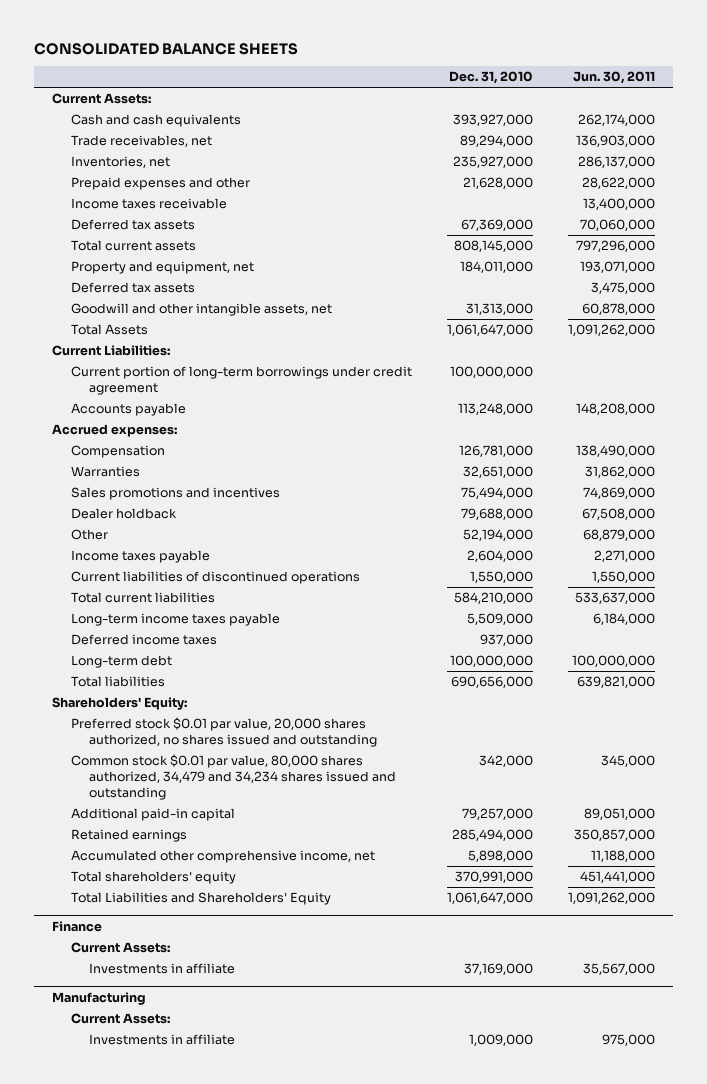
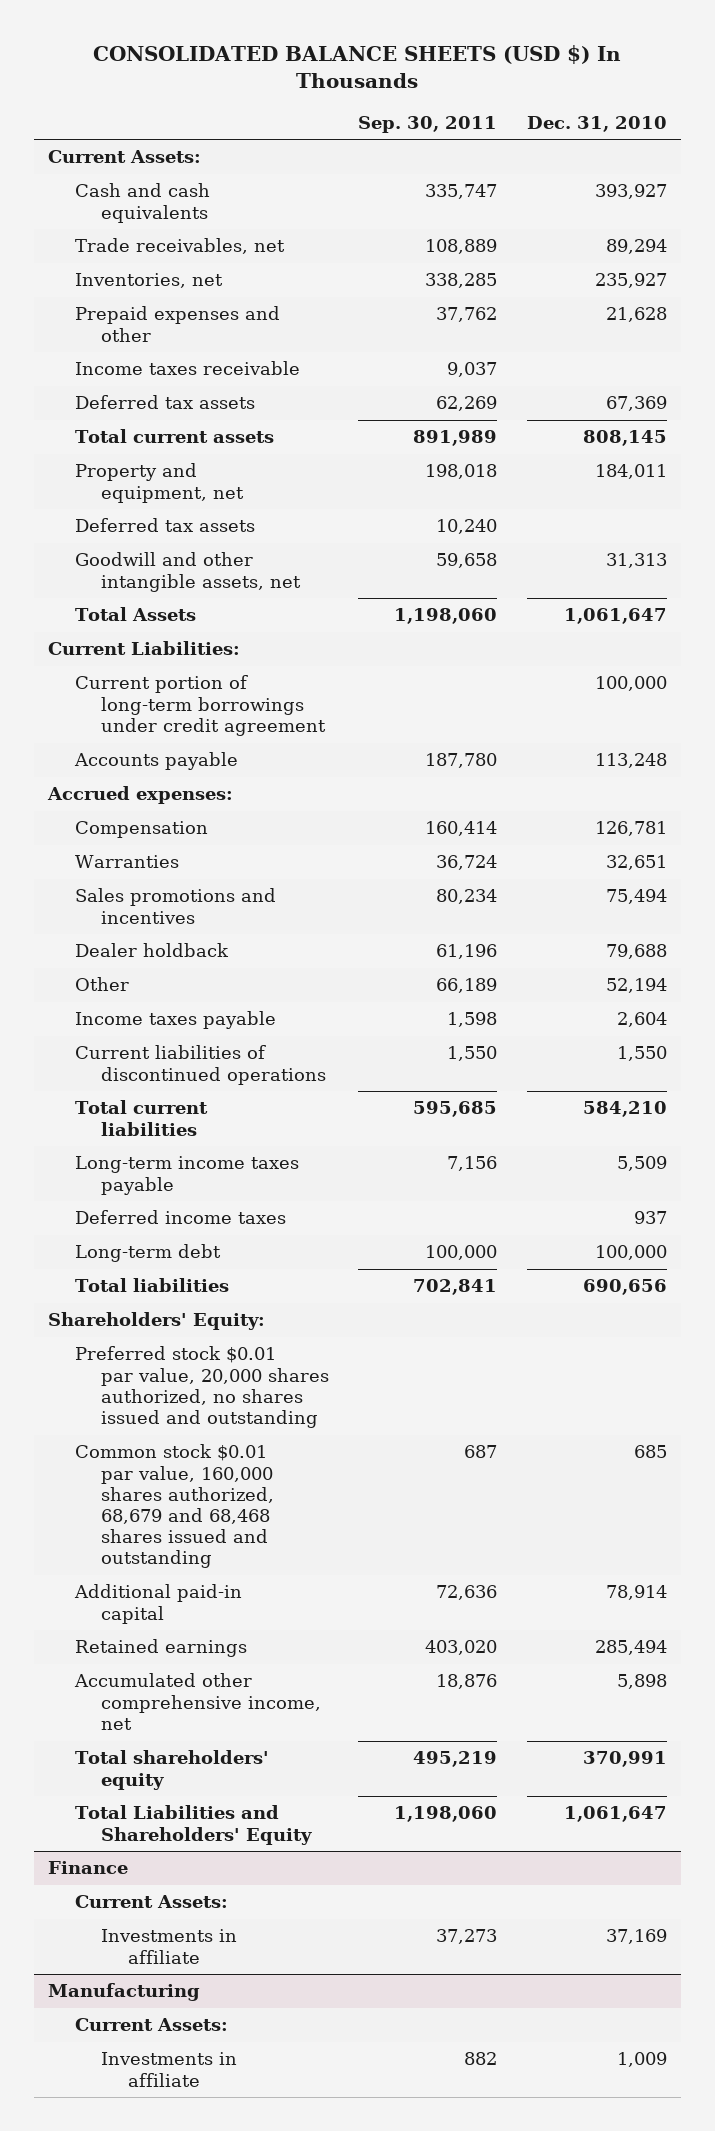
- CONSOLIDATED BALANCE SHEETS
+ CONSOLIDATED BALANCE SHEETS (USD $) In Thousands
- | Dec. 31, 2010 | Jun. 30, 2011
+ | Sep. 30, 2011 | Dec. 31, 2010
- Cash and cash equivalents | 393,927,000 | 262,174,000
- Trade receivables, net | 89,294,000 | 136,903,000
- Inventories, net | 235,927,000 | 286,137,000
- Prepaid expenses and other | 21,628,000 | 28,622,000
+ Cash and cash equivalents | 335,747 | 393,927
+ Trade receivables, net | 108,889 | 89,294
+ Inventories, net | 338,285 | 235,927
+ Prepaid expenses and other | 37,762 | 21,628
- Deferred tax assets | 67,369,000 | 70,060,000
- Total current assets | 808,145,000 | 797,296,000
- Property and equipment, net | 184,011,000 | 193,071,000
+ Deferred tax assets | 62,269 | 67,369
+ Total current assets | 891,989 | 808,145
+ Property and equipment, net | 198,018 | 184,011
- Goodwill and other intangible assets, net | 31,313,000 | 60,878,000
- Total Assets | 1,061,647,000 | 1,091,262,000
+ Goodwill and other intangible assets, net | 59,658 | 31,313
+ Total Assets | 1,198,060 | 1,061,647
- Current portion of long-term borrowings under credit agreement | 100,000,000 |
- Accounts payable | 113,248,000 | 148,208,000
+ Current portion of long-term borrowings under credit agreement | | 100,000
+ Accounts payable | 187,780 | 113,248
- Compensation | 126,781,000 | 138,490,000
- Warranties | 32,651,000 | 31,862,000
- Sales promotions and incentives | 75,494,000 | 74,869,000
- Dealer holdback | 79,688,000 | 67,508,000
- Other | 52,194,000 | 68,879,000
- Income taxes payable | 2,604,000 | 2,271,000
- Current liabilities of discontinued operations | 1,550,000 | 1,550,000
- Total current liabilities | 584,210,000 | 533,637,000
- Long-term income taxes payable | 5,509,000 | 6,184,000
- Deferred income taxes | 937,000 |
- Long-term debt | 100,000,000 | 100,000,000
- Total liabilities | 690,656,000 | 639,821,000
+ Compensation | 160,414 | 126,781
+ Warranties | 36,724 | 32,651
+ Sales promotions and incentives | 80,234 | 75,494
+ Dealer holdback | 61,196 | 79,688
+ Other | 66,189 | 52,194
+ Income taxes payable | 1,598 | 2,604
+ Current liabilities of discontinued operations | 1,550 | 1,550
+ Total current liabilities | 595,685 | 584,210
+ Long-term income taxes payable | 7,156 | 5,509
+ Deferred income taxes | | 937
+ Long-term debt | 100,000 | 100,000
+ Total liabilities | 702,841 | 690,656
- Common stock $0.01 par value, 80,000 shares authorized, 34,479 and 34,234 shares issued and outstanding | 342,000 | 345,000
- Additional paid-in capital | 79,257,000 | 89,051,000
- Retained earnings | 285,494,000 | 350,857,000
- Accumulated other comprehensive income, net | 5,898,000 | 11,188,000
- Total shareholders' equity | 370,991,000 | 451,441,000
- Total Liabilities and Shareholders' Equity | 1,061,647,000 | 1,091,262,000
+ Common stock $0.01 par value, 160,000 shares authorized, 68,679 and 68,468 shares issued and outstanding | 687 | 685
+ Additional paid-in capital | 72,636 | 78,914
+ Retained earnings | 403,020 | 285,494
+ Accumulated other comprehensive income, net | 18,876 | 5,898
+ Total shareholders' equity | 495,219 | 370,991
+ Total Liabilities and Shareholders' Equity | 1,198,060 | 1,061,647
@ Finance
- Investments in affiliate | 37,169,000 | 35,567,000
+ Investments in affiliate | 37,273 | 37,169
@ Manufacturing
- Investments in affiliate | 1,009,000 | 975,000
+ Investments in affiliate | 882 | 1,009

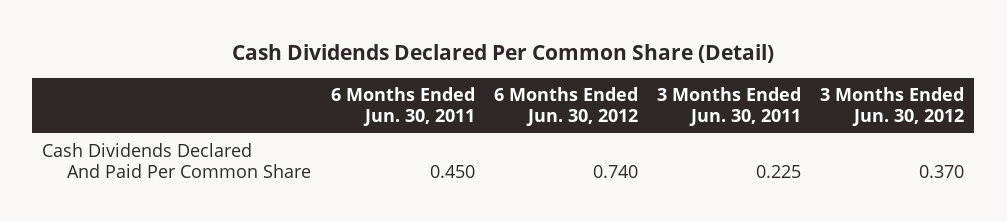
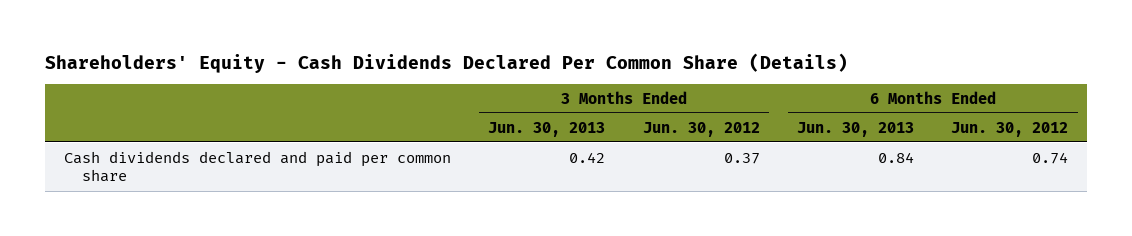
- Cash Dividends Declared Per Common Share (Detail)
+ Shareholders' Equity - Cash Dividends Declared Per Common Share (Details)
- | 6 Months Ended Jun. 30, 2011 | 6 Months Ended Jun. 30, 2012 | 3 Months Ended Jun. 30, 2011 | 3 Months Ended Jun. 30, 2012
+ | 3 Months Ended Jun. 30, 2013 | 3 Months Ended Jun. 30, 2012 | 6 Months Ended Jun. 30, 2013 | 6 Months Ended Jun. 30, 2012
- Cash Dividends Declared And Paid Per Common Share | 0.450 | 0.740 | 0.225 | 0.370
+ Cash dividends declared and paid per common share | 0.42 | 0.37 | 0.84 | 0.74

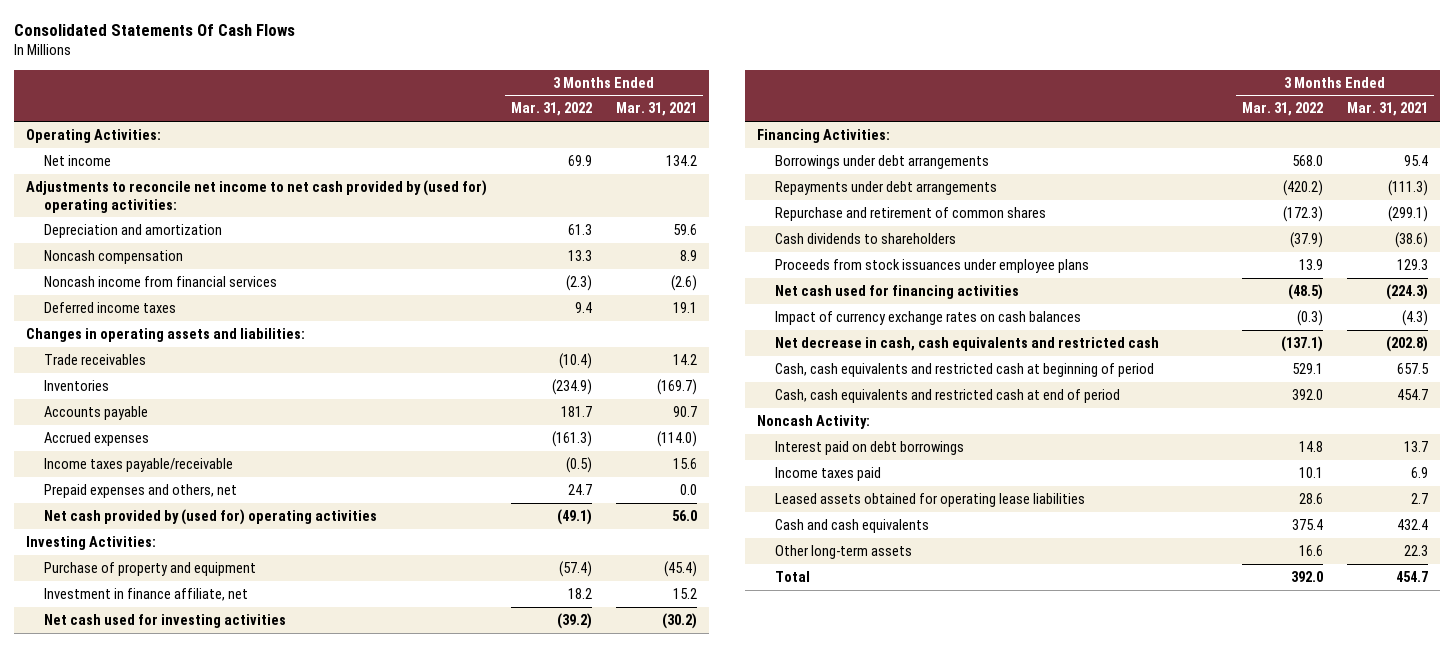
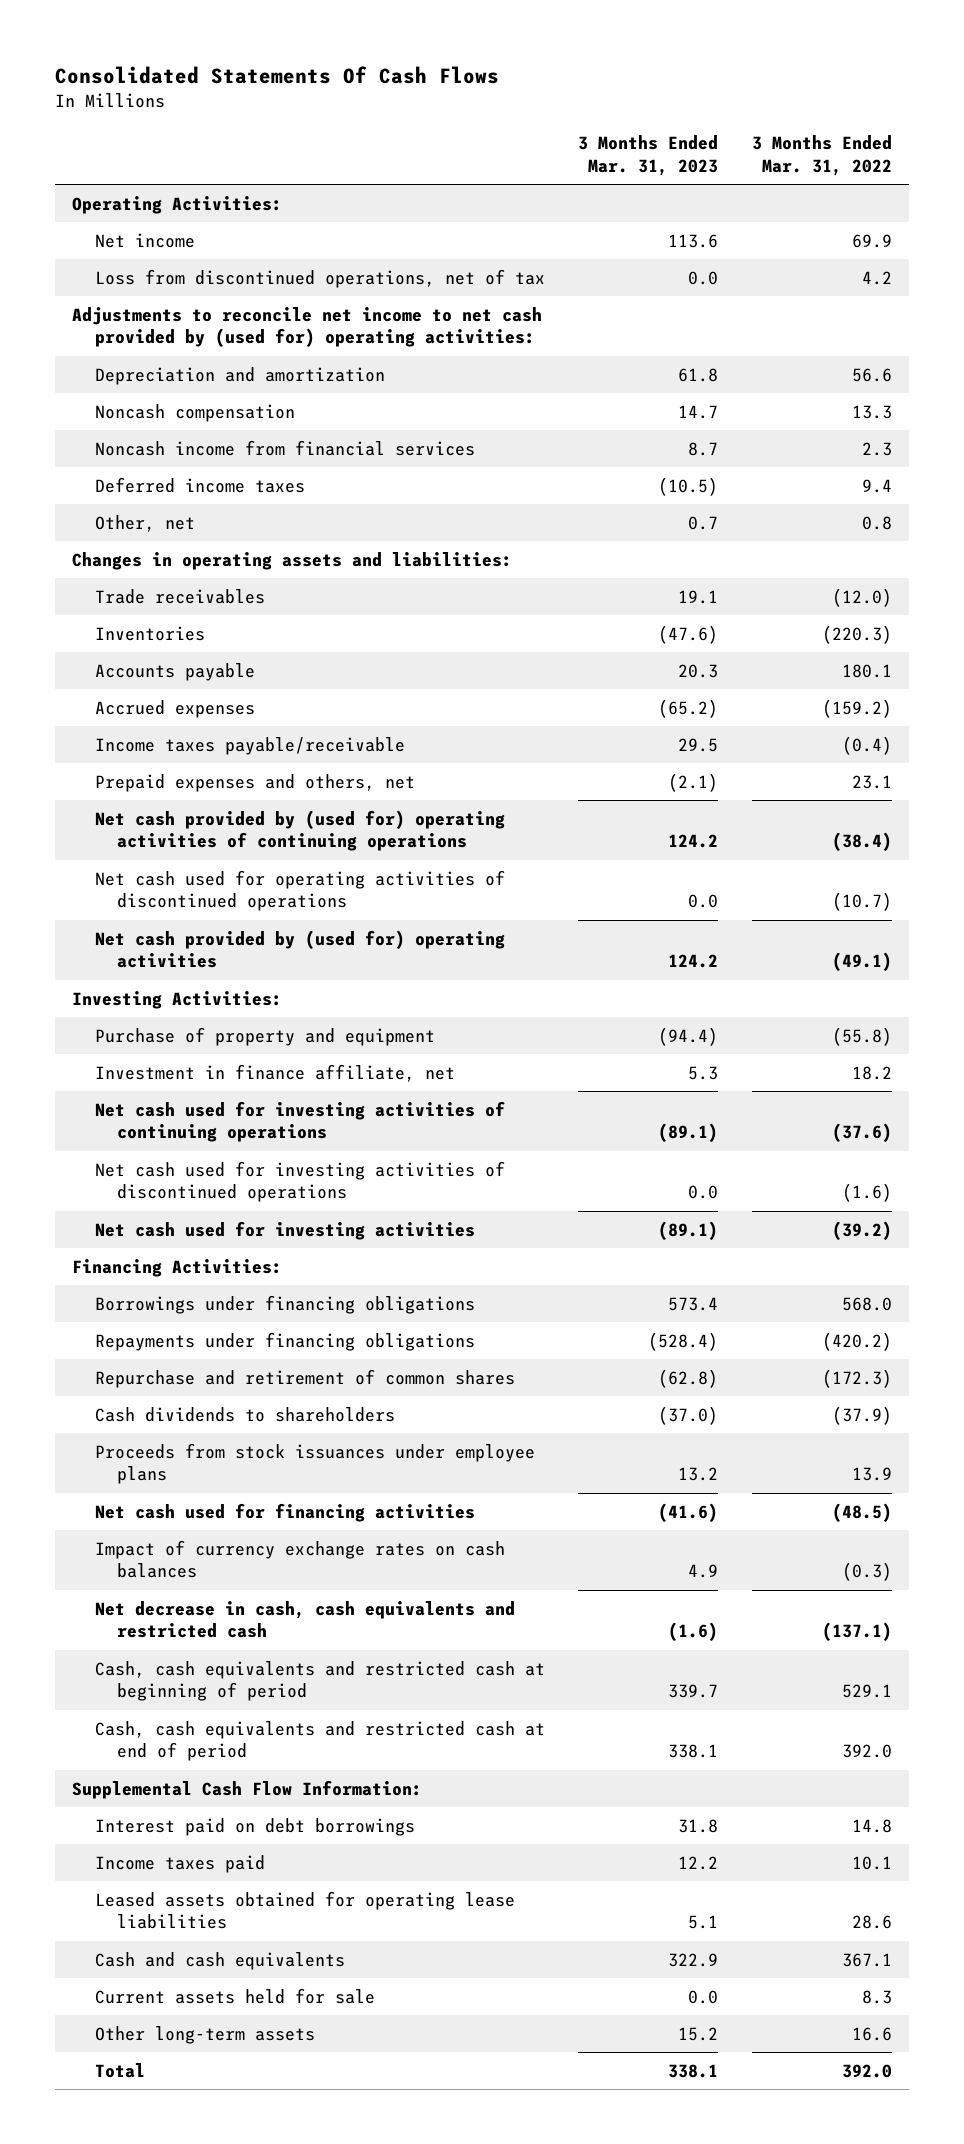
- | 3 Months Ended Mar. 31, 2022 | 3 Months Ended Mar. 31, 2021
+ | 3 Months Ended Mar. 31, 2023 | 3 Months Ended Mar. 31, 2022
+ Loss from discontinued operations, net of tax | 0.0 | 4.2
- Depreciation and amortization | 61.3 | 59.6
+ Depreciation and amortization | 61.8 | 56.6
- Noncash income from financial services | (2.3) | (2.6)
+ Noncash income from financial services | 8.7 | 2.3
+ Other, net | 0.7 | 0.8
- Trade receivables | (10.4) | 14.2
- Inventories | (234.9) | (169.7)
- Accounts payable | 181.7 | 90.7
- Accrued expenses | (161.3) | (114.0)
- Income taxes payable/receivable | (0.5) | 15.6
- Prepaid expenses and others, net | 24.7 | 0.0
+ Trade receivables | 19.1 | (12.0)
+ Inventories | (47.6) | (220.3)
+ Accounts payable | 20.3 | 180.1
+ Accrued expenses | (65.2) | (159.2)
+ Income taxes payable/receivable | 29.5 | (0.4)
+ Prepaid expenses and others, net | (2.1) | 23.1
+ Net cash provided by (used for) operating activities of continuing operations | 124.2 | (38.4)
+ Net cash used for operating activities of discontinued operations | 0.0 | (10.7)
- Purchase of property and equipment | (57.4) | (45.4)
+ Purchase of property and equipment | (94.4) | (55.8)
+ Net cash used for investing activities of continuing operations | (89.1) | (37.6)
+ Net cash used for investing activities of discontinued operations | 0.0 | (1.6)
- Borrowings under debt arrangements | 568.0 | 95.4
- Repayments under debt arrangements | (420.2) | (111.3)
+ Borrowings under financing obligations | 573.4 | 568.0
+ Repayments under financing obligations | (528.4) | (420.2)
- Noncash Activity:
+ Supplemental Cash Flow Information:
- Cash and cash equivalents | 375.4 | 432.4
+ Cash and cash equivalents | 322.9 | 367.1
+ Current assets held for sale | 0.0 | 8.3

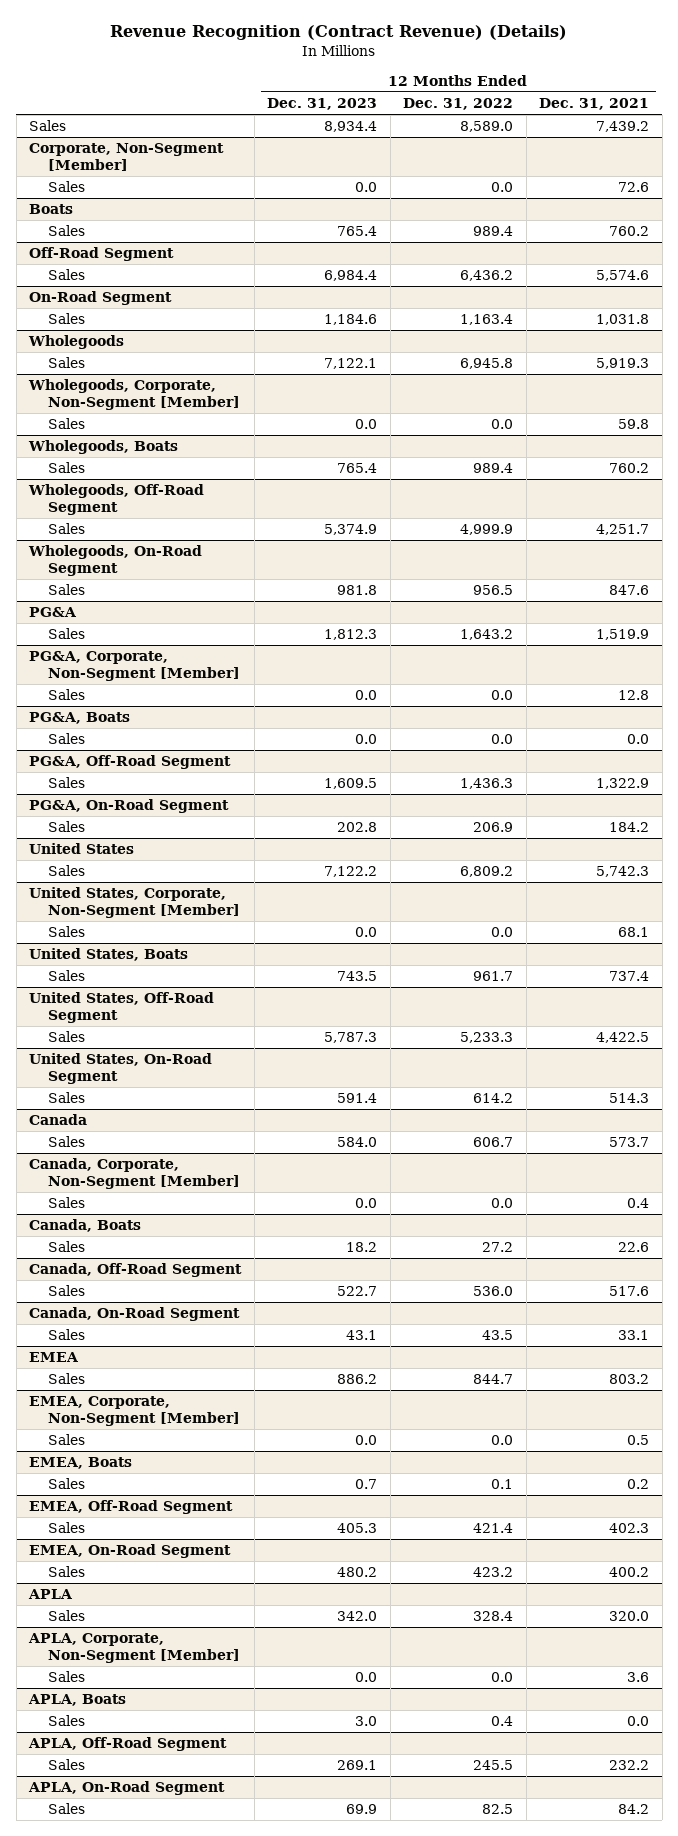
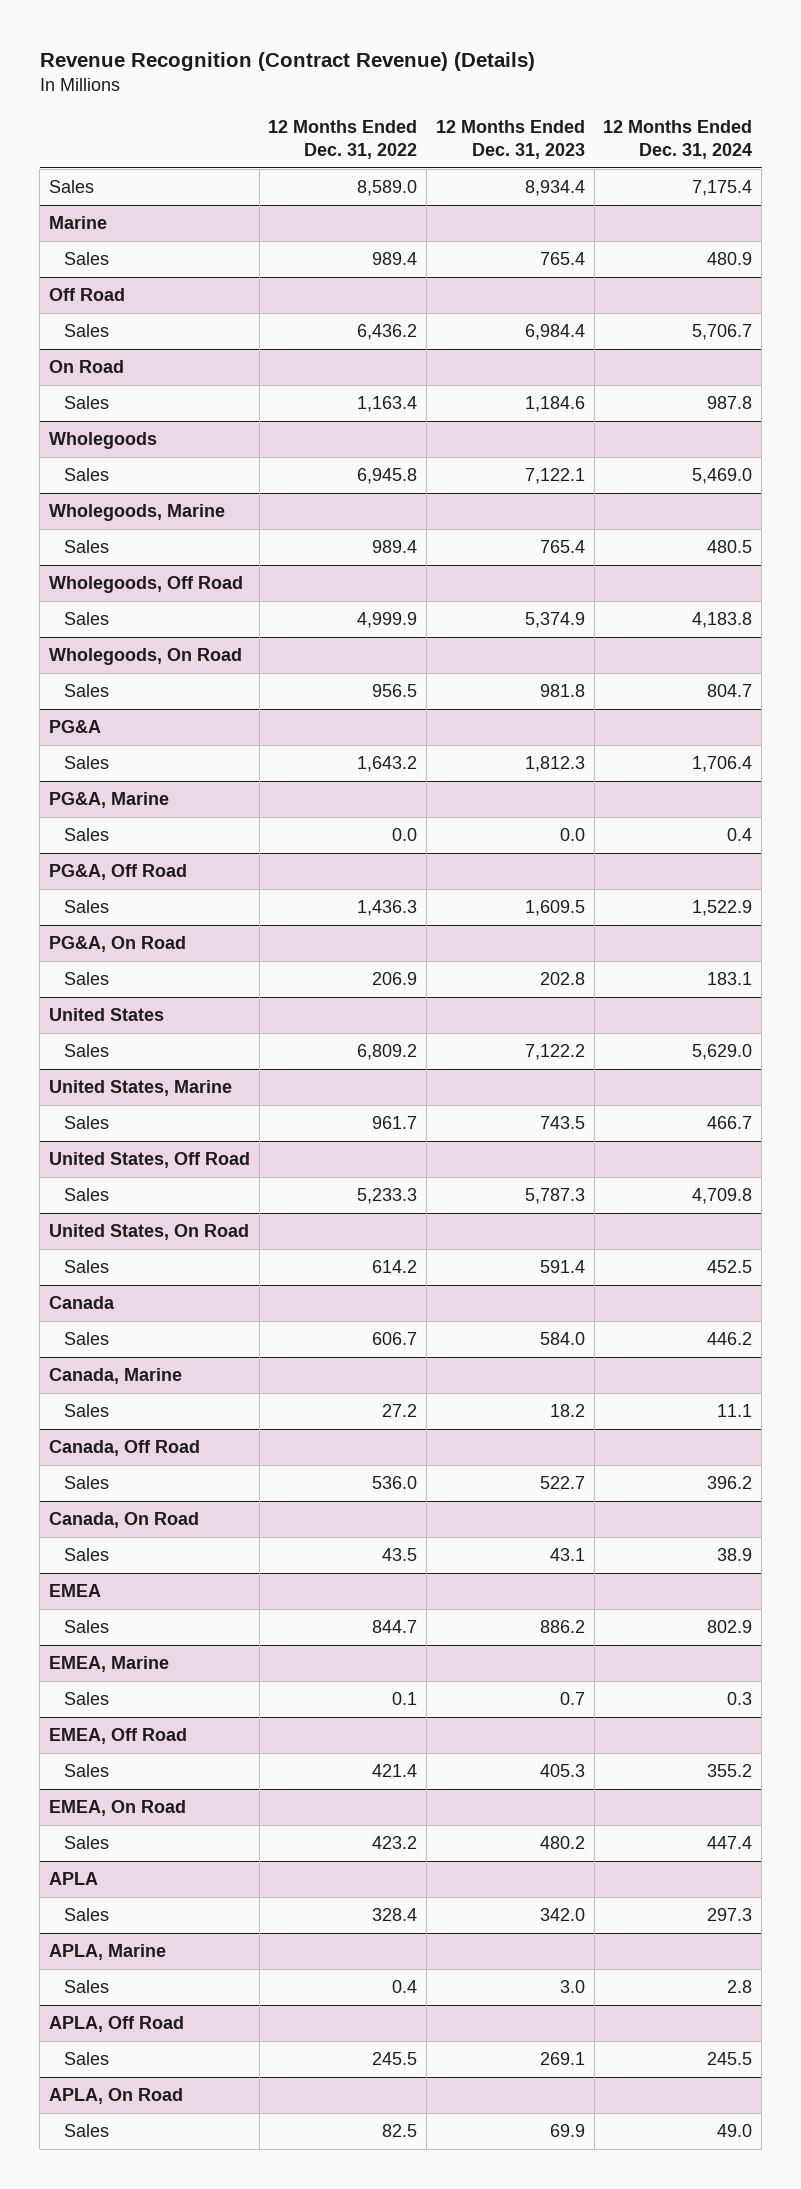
- | 12 Months Ended Dec. 31, 2023 | 12 Months Ended Dec. 31, 2022 | 12 Months Ended Dec. 31, 2021
+ | 12 Months Ended Dec. 31, 2022 | 12 Months Ended Dec. 31, 2023 | 12 Months Ended Dec. 31, 2024
- Corporate, Non-Segment [Member]
- Sales | 0.0 | 0.0 | 72.6
- Boats
+ Marine
- Off-Road Segment
+ Off Road
- On-Road Segment
+ On Road
- Wholegoods, Corporate, Non-Segment [Member]
- Sales | 0.0 | 0.0 | 59.8
- Wholegoods, Boats
+ Wholegoods, Marine
- Wholegoods, Off-Road Segment
+ Wholegoods, Off Road
- Wholegoods, On-Road Segment
+ Wholegoods, On Road
- PG&A, Corporate, Non-Segment [Member]
- Sales | 0.0 | 0.0 | 12.8
- PG&A, Boats
+ PG&A, Marine
- PG&A, Off-Road Segment
+ PG&A, Off Road
- PG&A, On-Road Segment
+ PG&A, On Road
- United States, Corporate, Non-Segment [Member]
- Sales | 0.0 | 0.0 | 68.1
- United States, Boats
+ United States, Marine
- United States, Off-Road Segment
+ United States, Off Road
- United States, On-Road Segment
+ United States, On Road
- Canada, Corporate, Non-Segment [Member]
- Sales | 0.0 | 0.0 | 0.4
- Canada, Boats
+ Canada, Marine
- Canada, Off-Road Segment
+ Canada, Off Road
- Canada, On-Road Segment
+ Canada, On Road
- EMEA, Corporate, Non-Segment [Member]
- Sales | 0.0 | 0.0 | 0.5
- EMEA, Boats
+ EMEA, Marine
- EMEA, Off-Road Segment
+ EMEA, Off Road
- EMEA, On-Road Segment
+ EMEA, On Road
- APLA, Corporate, Non-Segment [Member]
- Sales | 0.0 | 0.0 | 3.6
- APLA, Boats
+ APLA, Marine
- APLA, Off-Road Segment
+ APLA, Off Road
- APLA, On-Road Segment
+ APLA, On Road

